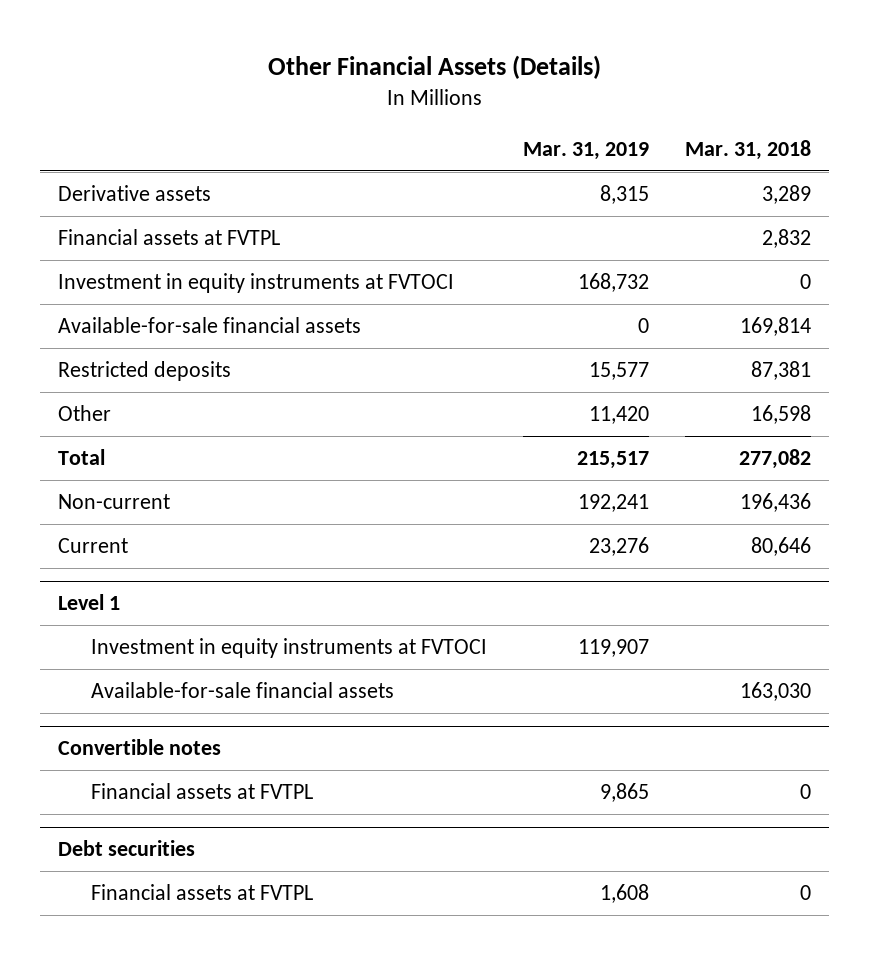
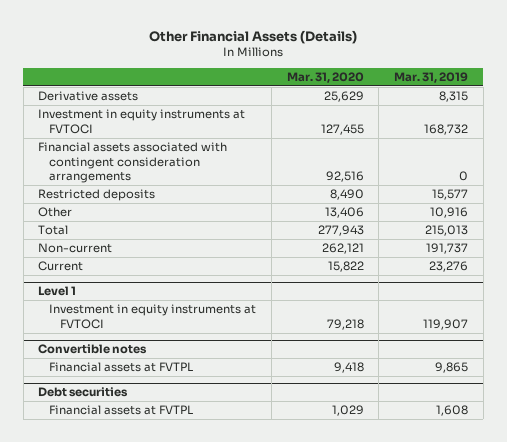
- | Mar. 31, 2019 | Mar. 31, 2018
+ | Mar. 31, 2020 | Mar. 31, 2019
- Financial assets at FVTPL | | 2,832
- Available-for-sale financial assets | 0 | 169,814
+ Financial assets associated with contingent consideration arrangements | 92,516 | 0
- Other | 11,420 | 16,598
- Total | 215,517 | 277,082
- Non-current | 192,241 | 196,436
+ Other | 13,406 | 10,916
+ Total | 277,943 | 215,013
+ Non-current | 262,121 | 191,737
@ Level 1
- Available-for-sale financial assets | | 163,030

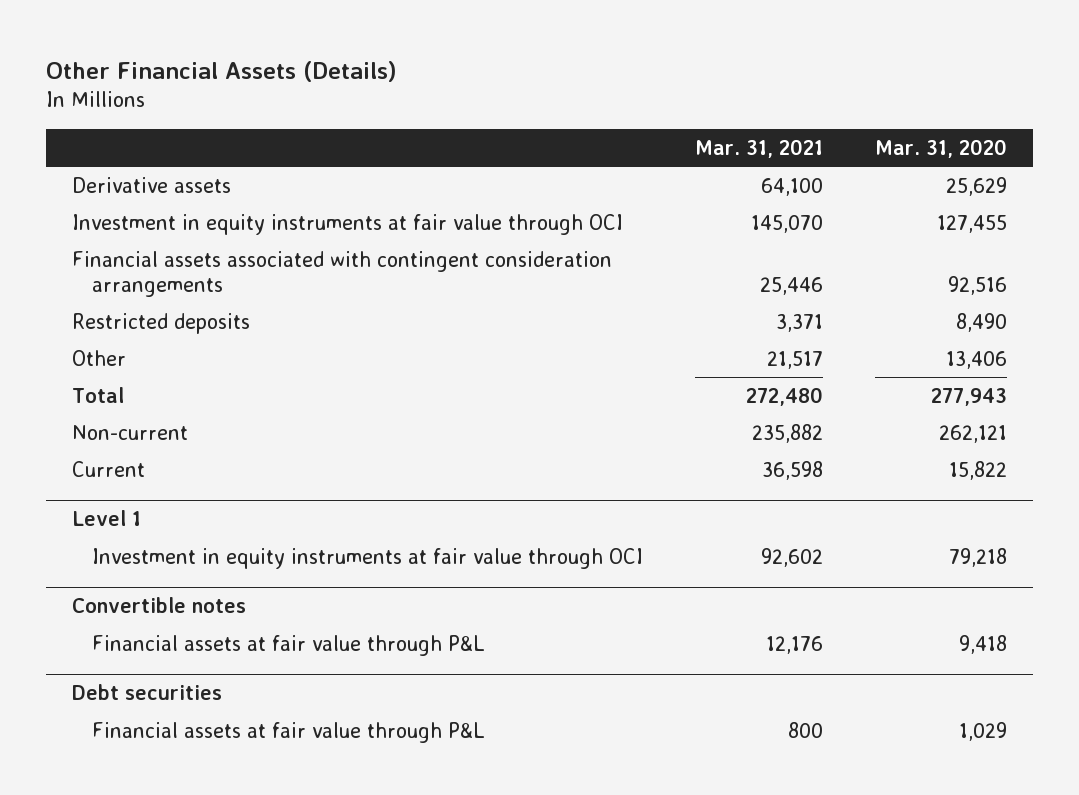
- | Mar. 31, 2020 | Mar. 31, 2019
+ | Mar. 31, 2021 | Mar. 31, 2020
- Investment in equity instruments at FVTOCI | 127,455 | 168,732
+ Investment in equity instruments at fair value through OCI | 145,070 | 127,455
@ Level 1
- Investment in equity instruments at FVTOCI | 79,218 | 119,907
+ Investment in equity instruments at fair value through OCI | 92,602 | 79,218
@ Convertible notes
- Financial assets at FVTPL | 9,418 | 9,865
+ Financial assets at fair value through P&L | 12,176 | 9,418
@ Debt securities
- Financial assets at FVTPL | 1,029 | 1,608
+ Financial assets at fair value through P&L | 800 | 1,029

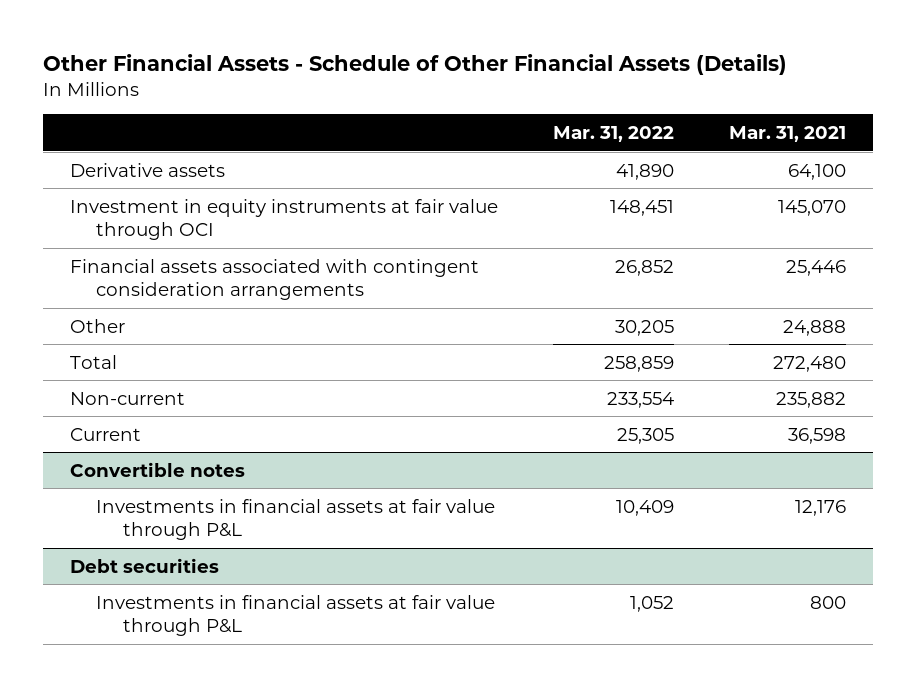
- Other Financial Assets (Details)
+ Other Financial Assets - Schedule of Other Financial Assets (Details)
- | Mar. 31, 2021 | Mar. 31, 2020
+ | Mar. 31, 2022 | Mar. 31, 2021
- Restricted deposits | 3,371 | 8,490
- Other | 21,517 | 13,406
+ Other | 30,205 | 24,888
- Level 1
- Investment in equity instruments at fair value through OCI | 92,602 | 79,218
@ Convertible notes
- Financial assets at fair value through P&L | 12,176 | 9,418
+ Investments in financial assets at fair value through P&L | 10,409 | 12,176
@ Debt securities
- Financial assets at fair value through P&L | 800 | 1,029
+ Investments in financial assets at fair value through P&L | 1,052 | 800

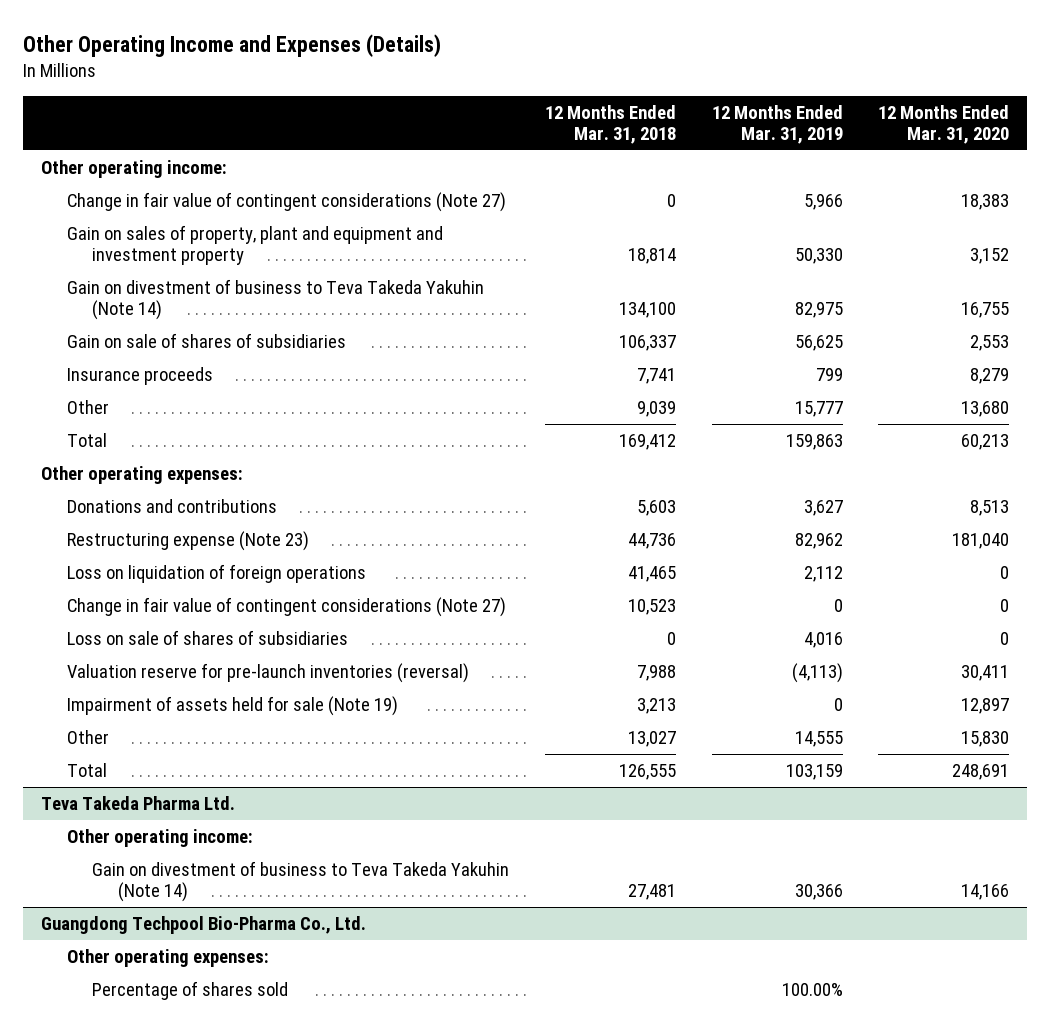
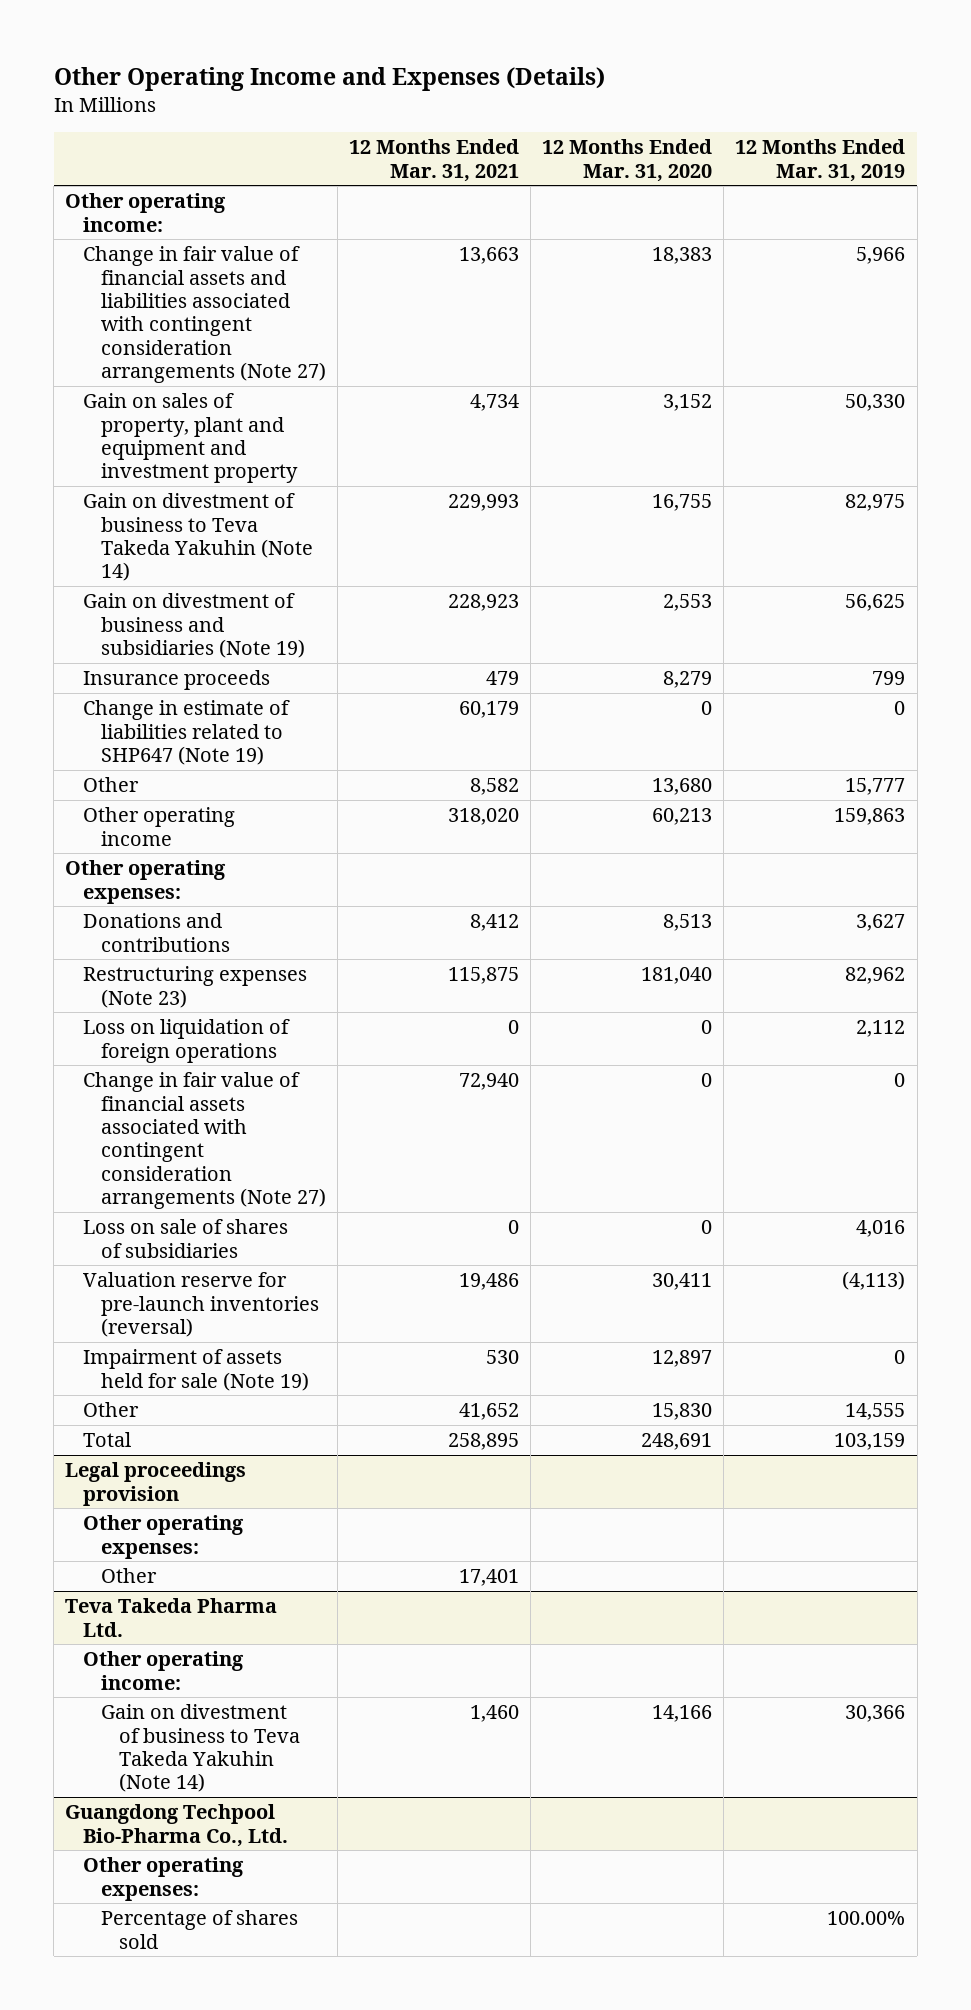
- | 12 Months Ended Mar. 31, 2018 | 12 Months Ended Mar. 31, 2019 | 12 Months Ended Mar. 31, 2020
+ | 12 Months Ended Mar. 31, 2021 | 12 Months Ended Mar. 31, 2020 | 12 Months Ended Mar. 31, 2019
- Change in fair value of contingent considerations (Note 27) | 0 | 5,966 | 18,383
+ Change in fair value of financial assets and liabilities associated with contingent consideration arrangements (Note 27) | 13,663 | 18,383 | 5,966
- Gain on sale of shares of subsidiaries | 106,337 | 56,625 | 2,553
+ Gain on divestment of business and subsidiaries (Note 19) | 228,923 | 2,553 | 56,625
+ Change in estimate of liabilities related to SHP647 (Note 19) | 60,179 | 0 | 0
- Total | 169,412 | 159,863 | 60,213
+ Other operating income | 318,020 | 60,213 | 159,863
- Restructuring expense (Note 23) | 44,736 | 82,962 | 181,040
+ Restructuring expenses (Note 23) | 115,875 | 181,040 | 82,962
- Change in fair value of contingent considerations (Note 27) | 10,523 | 0 | 0
+ Change in fair value of financial assets associated with contingent consideration arrangements (Note 27) | 72,940 | 0 | 0
+ Legal proceedings provision
+ Other operating expenses:
+ Other | 17,401 | |

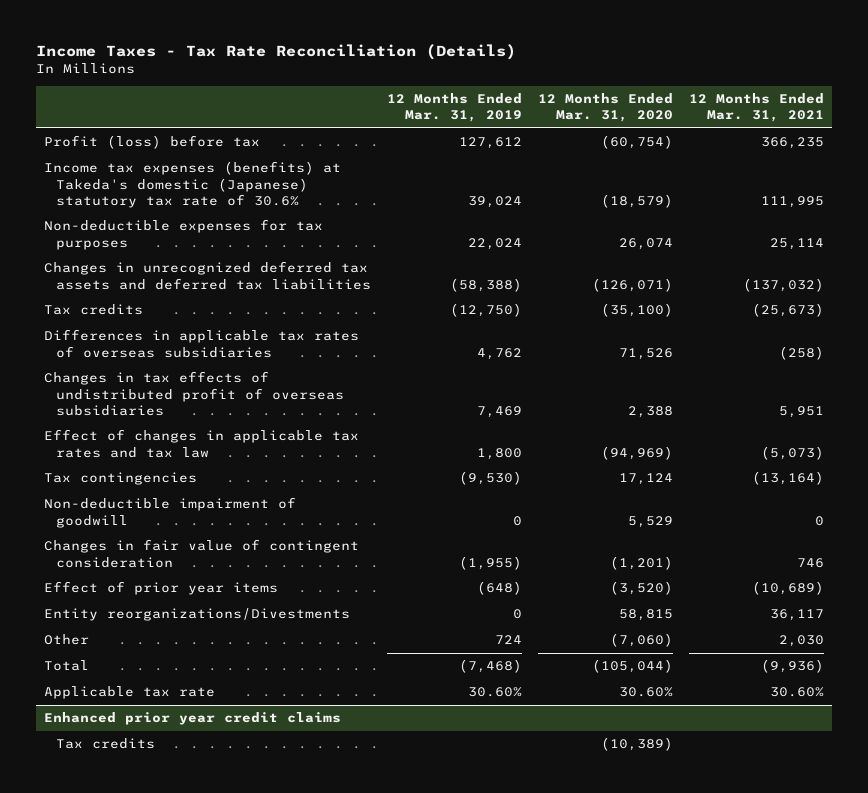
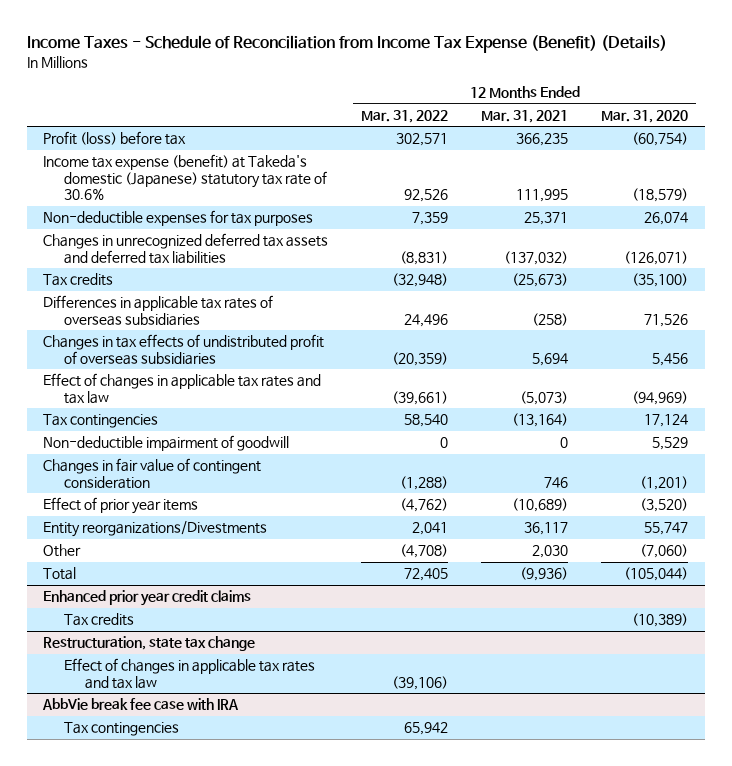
- Income Taxes - Tax Rate Reconciliation (Details)
+ Income Taxes - Schedule of Reconciliation from Income Tax Expense (Benefit) (Details)
- | 12 Months Ended Mar. 31, 2019 | 12 Months Ended Mar. 31, 2020 | 12 Months Ended Mar. 31, 2021
+ | 12 Months Ended Mar. 31, 2022 | 12 Months Ended Mar. 31, 2021 | 12 Months Ended Mar. 31, 2020
- Income tax expenses (benefits) at Takeda's domestic (Japanese) statutory tax rate of 30.6% | 39,024 | (18,579) | 111,995
- Non-deductible expenses for tax purposes | 22,024 | 26,074 | 25,114
+ Income tax expense (benefit) at Takeda's domestic (Japanese) statutory tax rate of 30.6% | 92,526 | 111,995 | (18,579)
+ Non-deductible expenses for tax purposes | 7,359 | 25,371 | 26,074
- Changes in tax effects of undistributed profit of overseas subsidiaries | 7,469 | 2,388 | 5,951
+ Changes in tax effects of undistributed profit of overseas subsidiaries | (20,359) | 5,694 | 5,456
- Entity reorganizations/Divestments | 0 | 58,815 | 36,117
+ Entity reorganizations/Divestments | 2,041 | 36,117 | 55,747
- Applicable tax rate | 30.60% | 30.60% | 30.60%
+ Restructuration, state tax change
+ Effect of changes in applicable tax rates and tax law | (39,106) | |
+ AbbVie break fee case with IRA
+ Tax contingencies | 65,942 | |

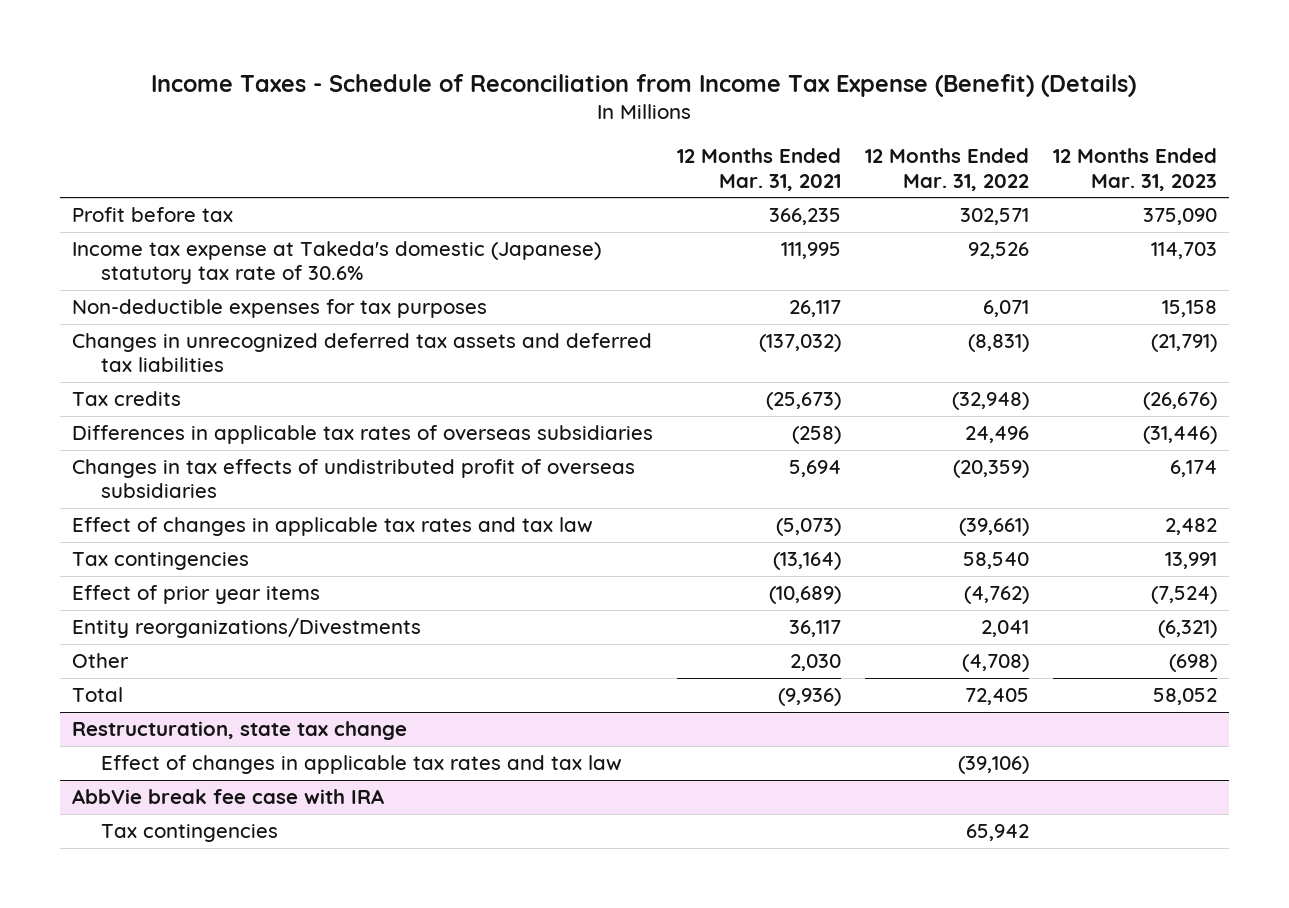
- | 12 Months Ended Mar. 31, 2022 | 12 Months Ended Mar. 31, 2021 | 12 Months Ended Mar. 31, 2020
+ | 12 Months Ended Mar. 31, 2021 | 12 Months Ended Mar. 31, 2022 | 12 Months Ended Mar. 31, 2023
- Profit (loss) before tax | 302,571 | 366,235 | (60,754)
- Income tax expense (benefit) at Takeda's domestic (Japanese) statutory tax rate of 30.6% | 92,526 | 111,995 | (18,579)
- Non-deductible expenses for tax purposes | 7,359 | 25,371 | 26,074
+ Profit before tax | 366,235 | 302,571 | 375,090
+ Income tax expense at Takeda's domestic (Japanese) statutory tax rate of 30.6% | 111,995 | 92,526 | 114,703
+ Non-deductible expenses for tax purposes | 26,117 | 6,071 | 15,158
- Non-deductible impairment of goodwill | 0 | 0 | 5,529
- Changes in fair value of contingent consideration | (1,288) | 746 | (1,201)
- Enhanced prior year credit claims
- Tax credits | | | (10,389)

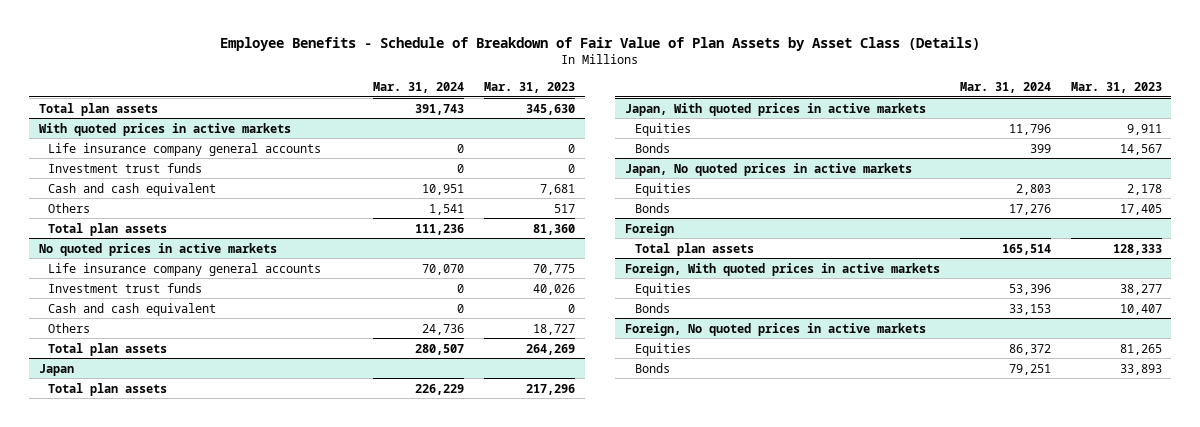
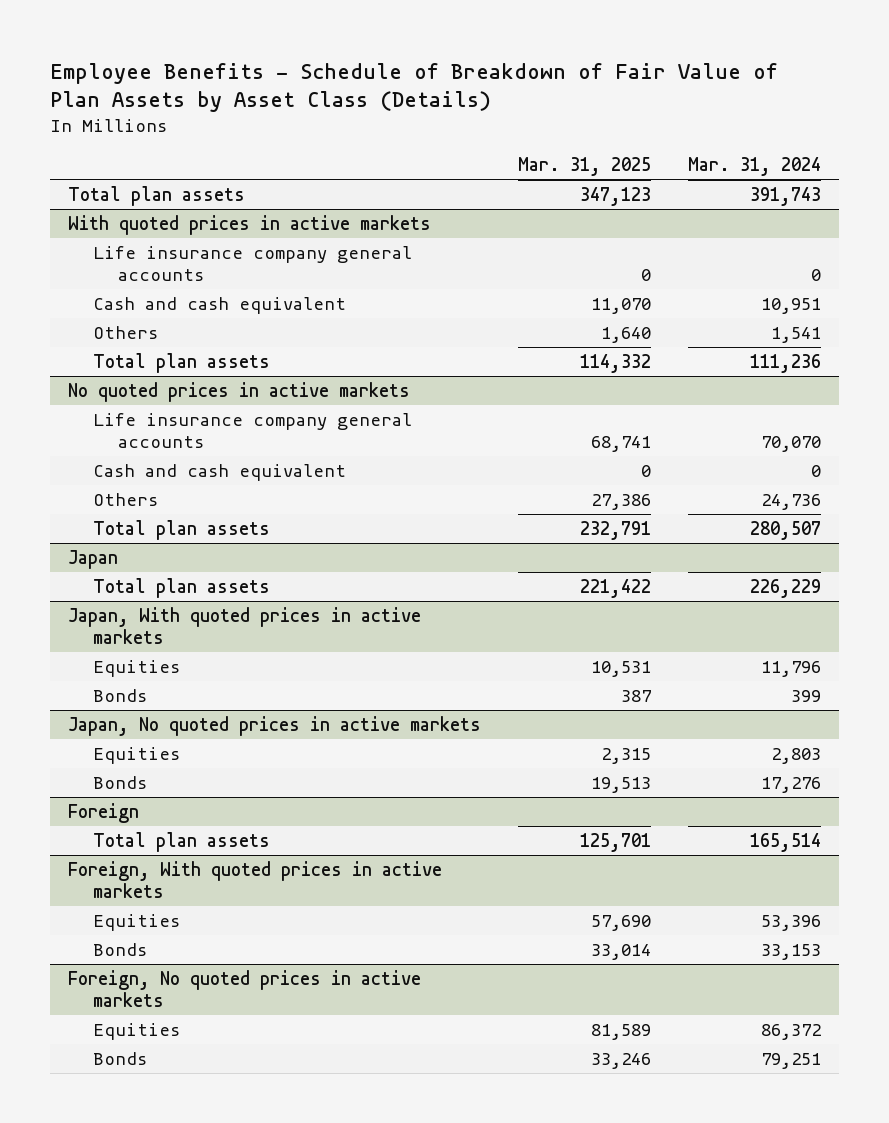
- | Mar. 31, 2024 | Mar. 31, 2023
+ | Mar. 31, 2025 | Mar. 31, 2024
@ With quoted prices in active markets
- Investment trust funds | 0 | 0
@ No quoted prices in active markets
- Investment trust funds | 0 | 40,026

